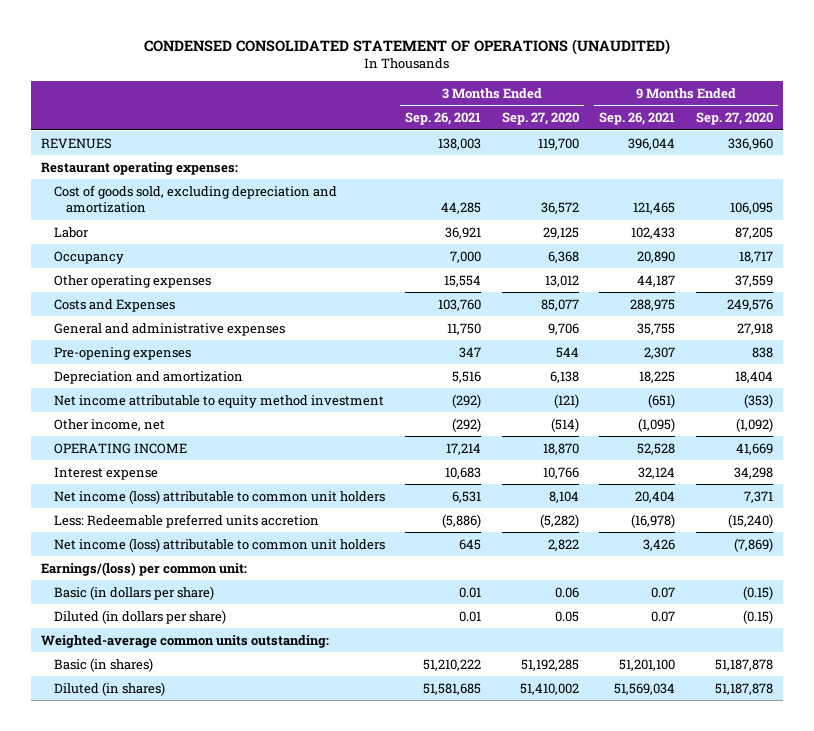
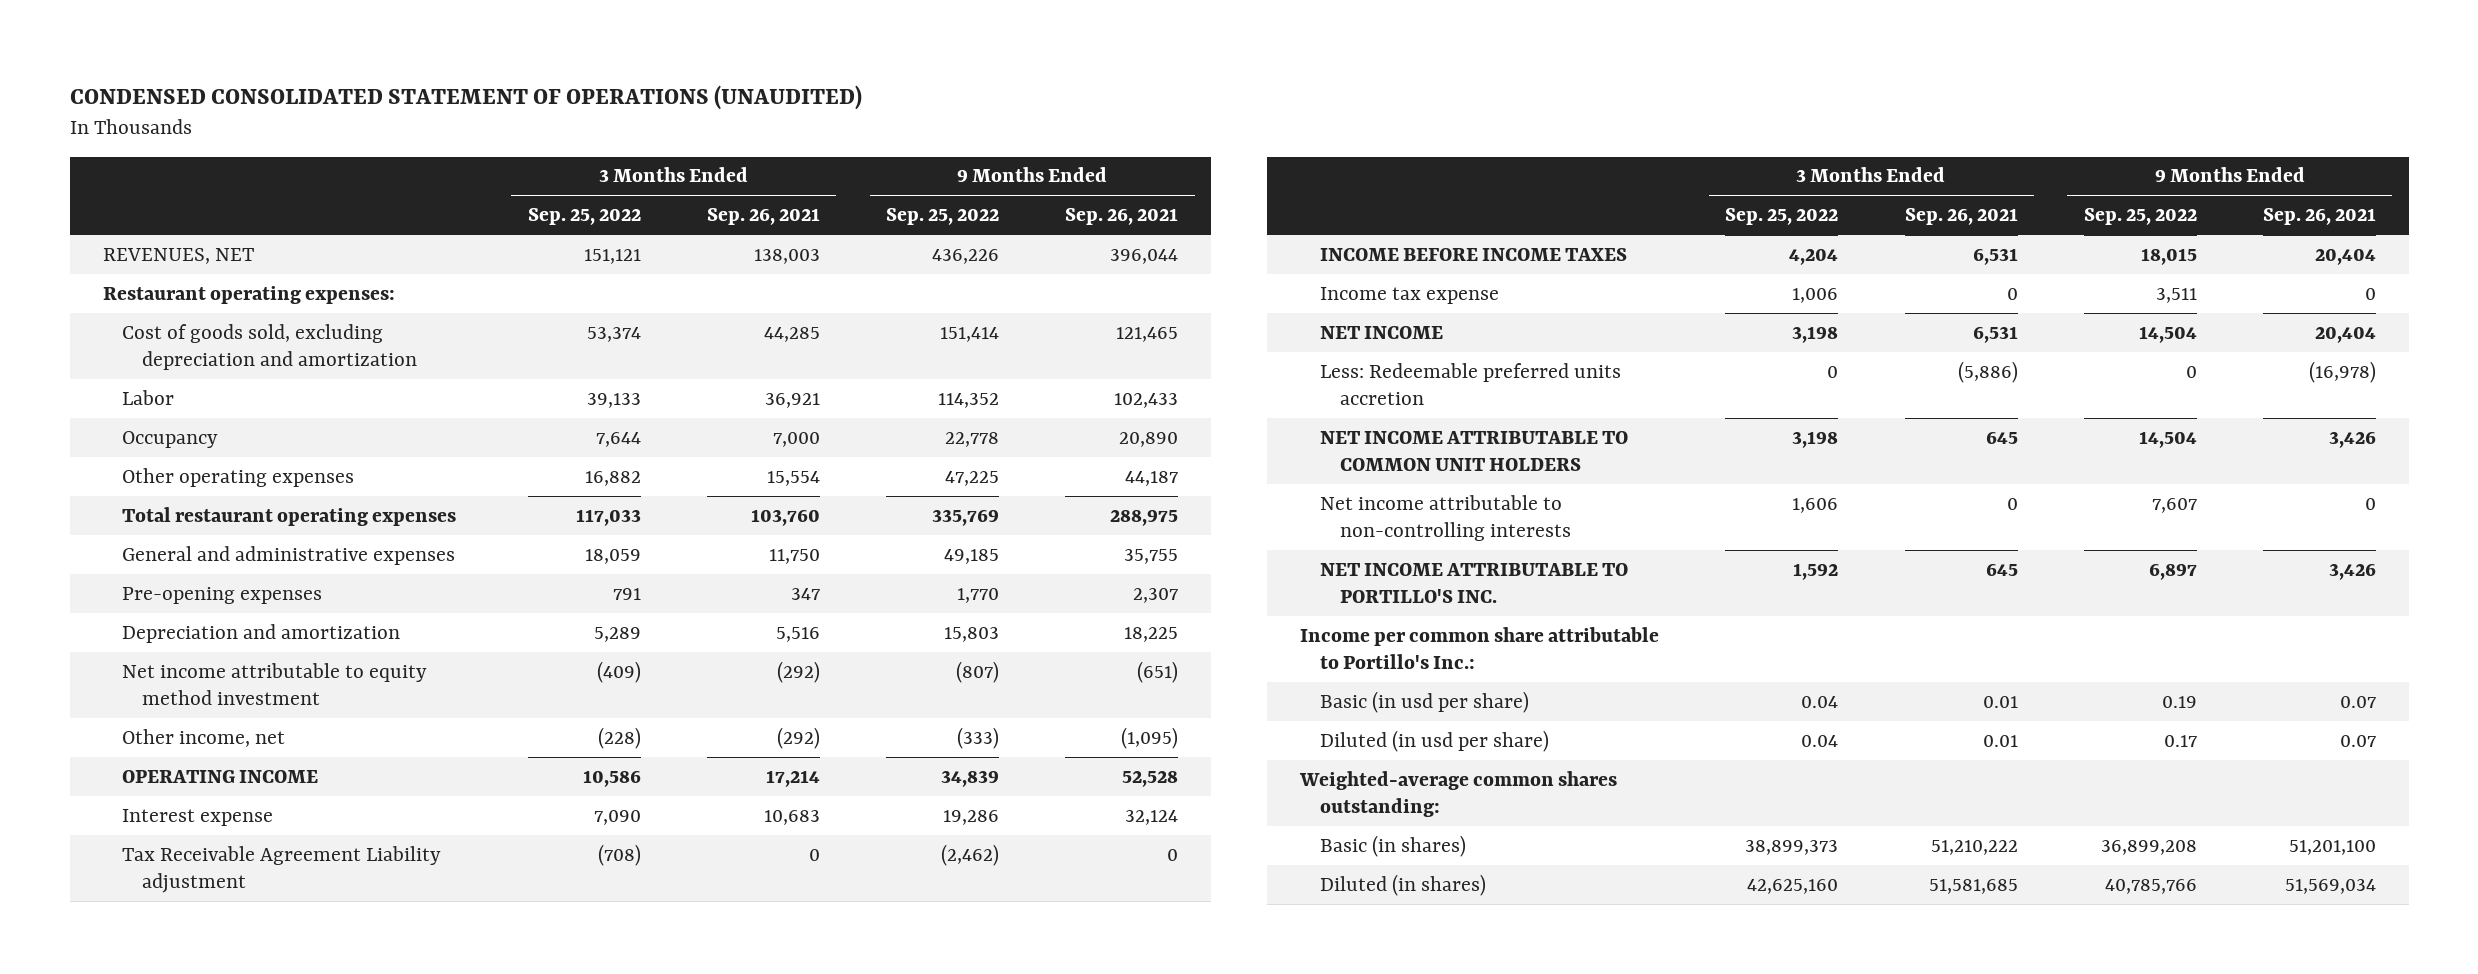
- | 3 Months Ended Sep. 26, 2021 | 3 Months Ended Sep. 27, 2020 | 9 Months Ended Sep. 26, 2021 | 9 Months Ended Sep. 27, 2020
+ | 3 Months Ended Sep. 25, 2022 | 3 Months Ended Sep. 26, 2021 | 9 Months Ended Sep. 25, 2022 | 9 Months Ended Sep. 26, 2021
- REVENUES | 138,003 | 119,700 | 396,044 | 336,960
+ REVENUES, NET | 151,121 | 138,003 | 436,226 | 396,044
- Costs and Expenses | 103,760 | 85,077 | 288,975 | 249,576
+ Total restaurant operating expenses | 117,033 | 103,760 | 335,769 | 288,975
- Net income (loss) attributable to common unit holders | 6,531 | 8,104 | 20,404 | 7,371
+ Tax Receivable Agreement Liability adjustment | (708) | 0 | (2,462) | 0
+ INCOME BEFORE INCOME TAXES | 4,204 | 6,531 | 18,015 | 20,404
+ Income tax expense | 1,006 | 0 | 3,511 | 0
+ NET INCOME | 3,198 | 6,531 | 14,504 | 20,404
- Net income (loss) attributable to common unit holders | 645 | 2,822 | 3,426 | (7,869)
- Earnings/(loss) per common unit:
- Basic (in dollars per share) | 0.01 | 0.06 | 0.07 | (0.15)
- Diluted (in dollars per share) | 0.01 | 0.05 | 0.07 | (0.15)
- Weighted-average common units outstanding:
+ NET INCOME ATTRIBUTABLE TO COMMON UNIT HOLDERS | 3,198 | 645 | 14,504 | 3,426
+ Net income attributable to non-controlling interests | 1,606 | 0 | 7,607 | 0
+ NET INCOME ATTRIBUTABLE TO PORTILLO'S INC. | 1,592 | 645 | 6,897 | 3,426
+ Income per common share attributable to Portillo's Inc.:
+ Basic (in usd per share) | 0.04 | 0.01 | 0.19 | 0.07
+ Diluted (in usd per share) | 0.04 | 0.01 | 0.17 | 0.07
+ Weighted-average common shares outstanding:

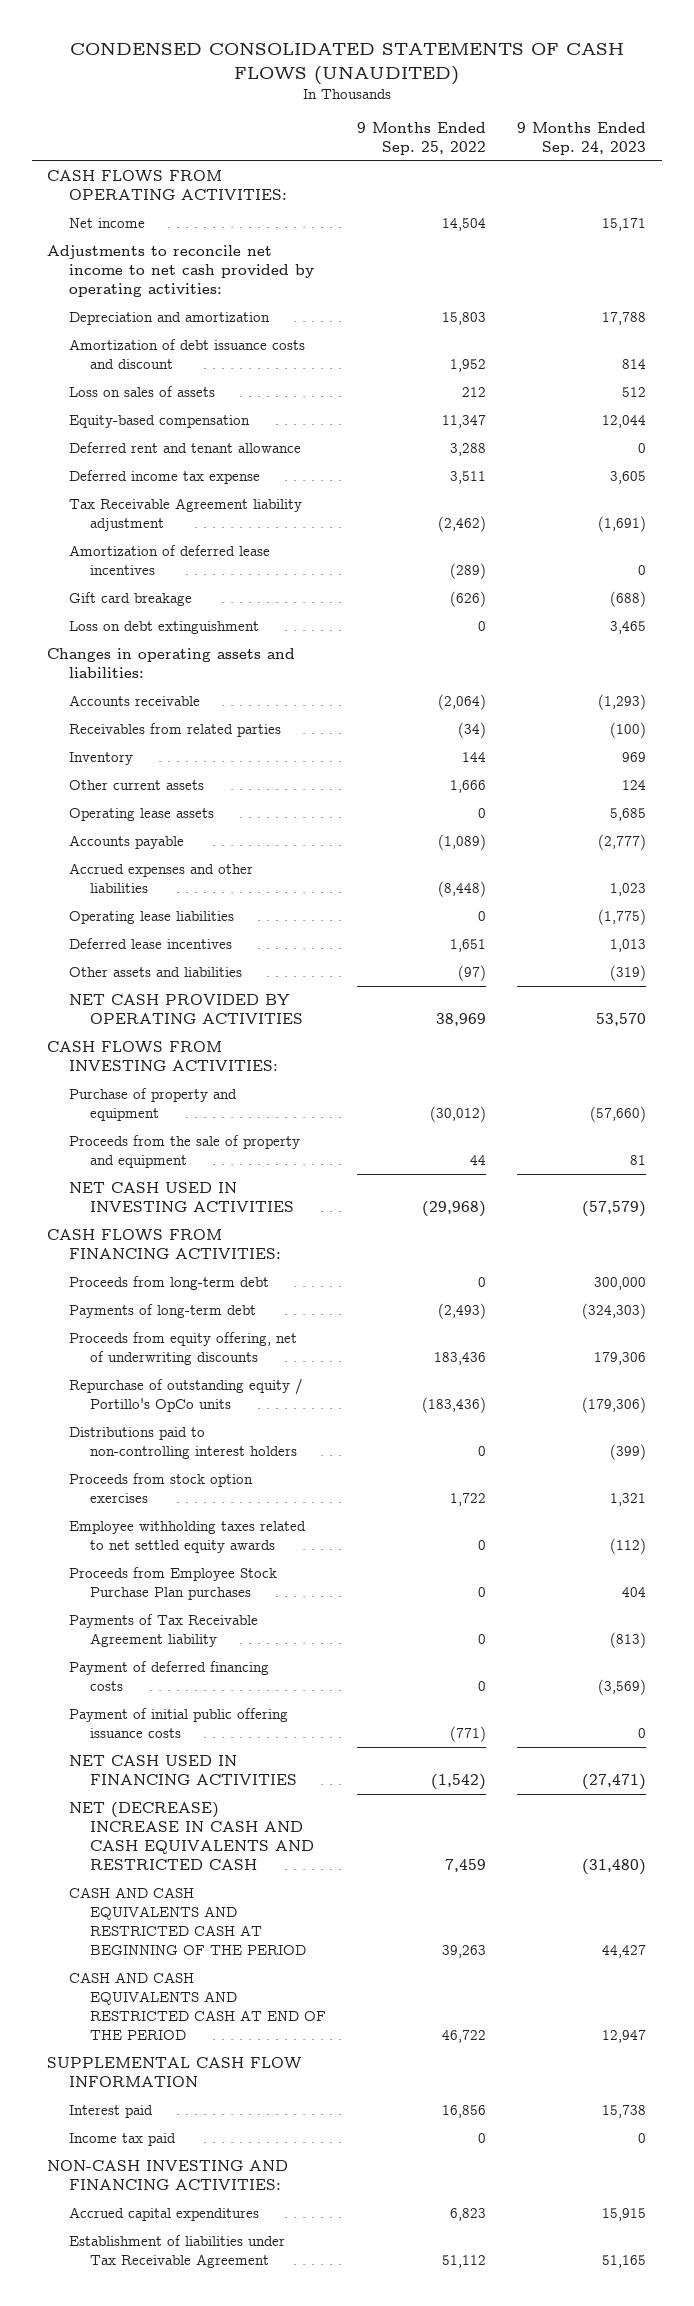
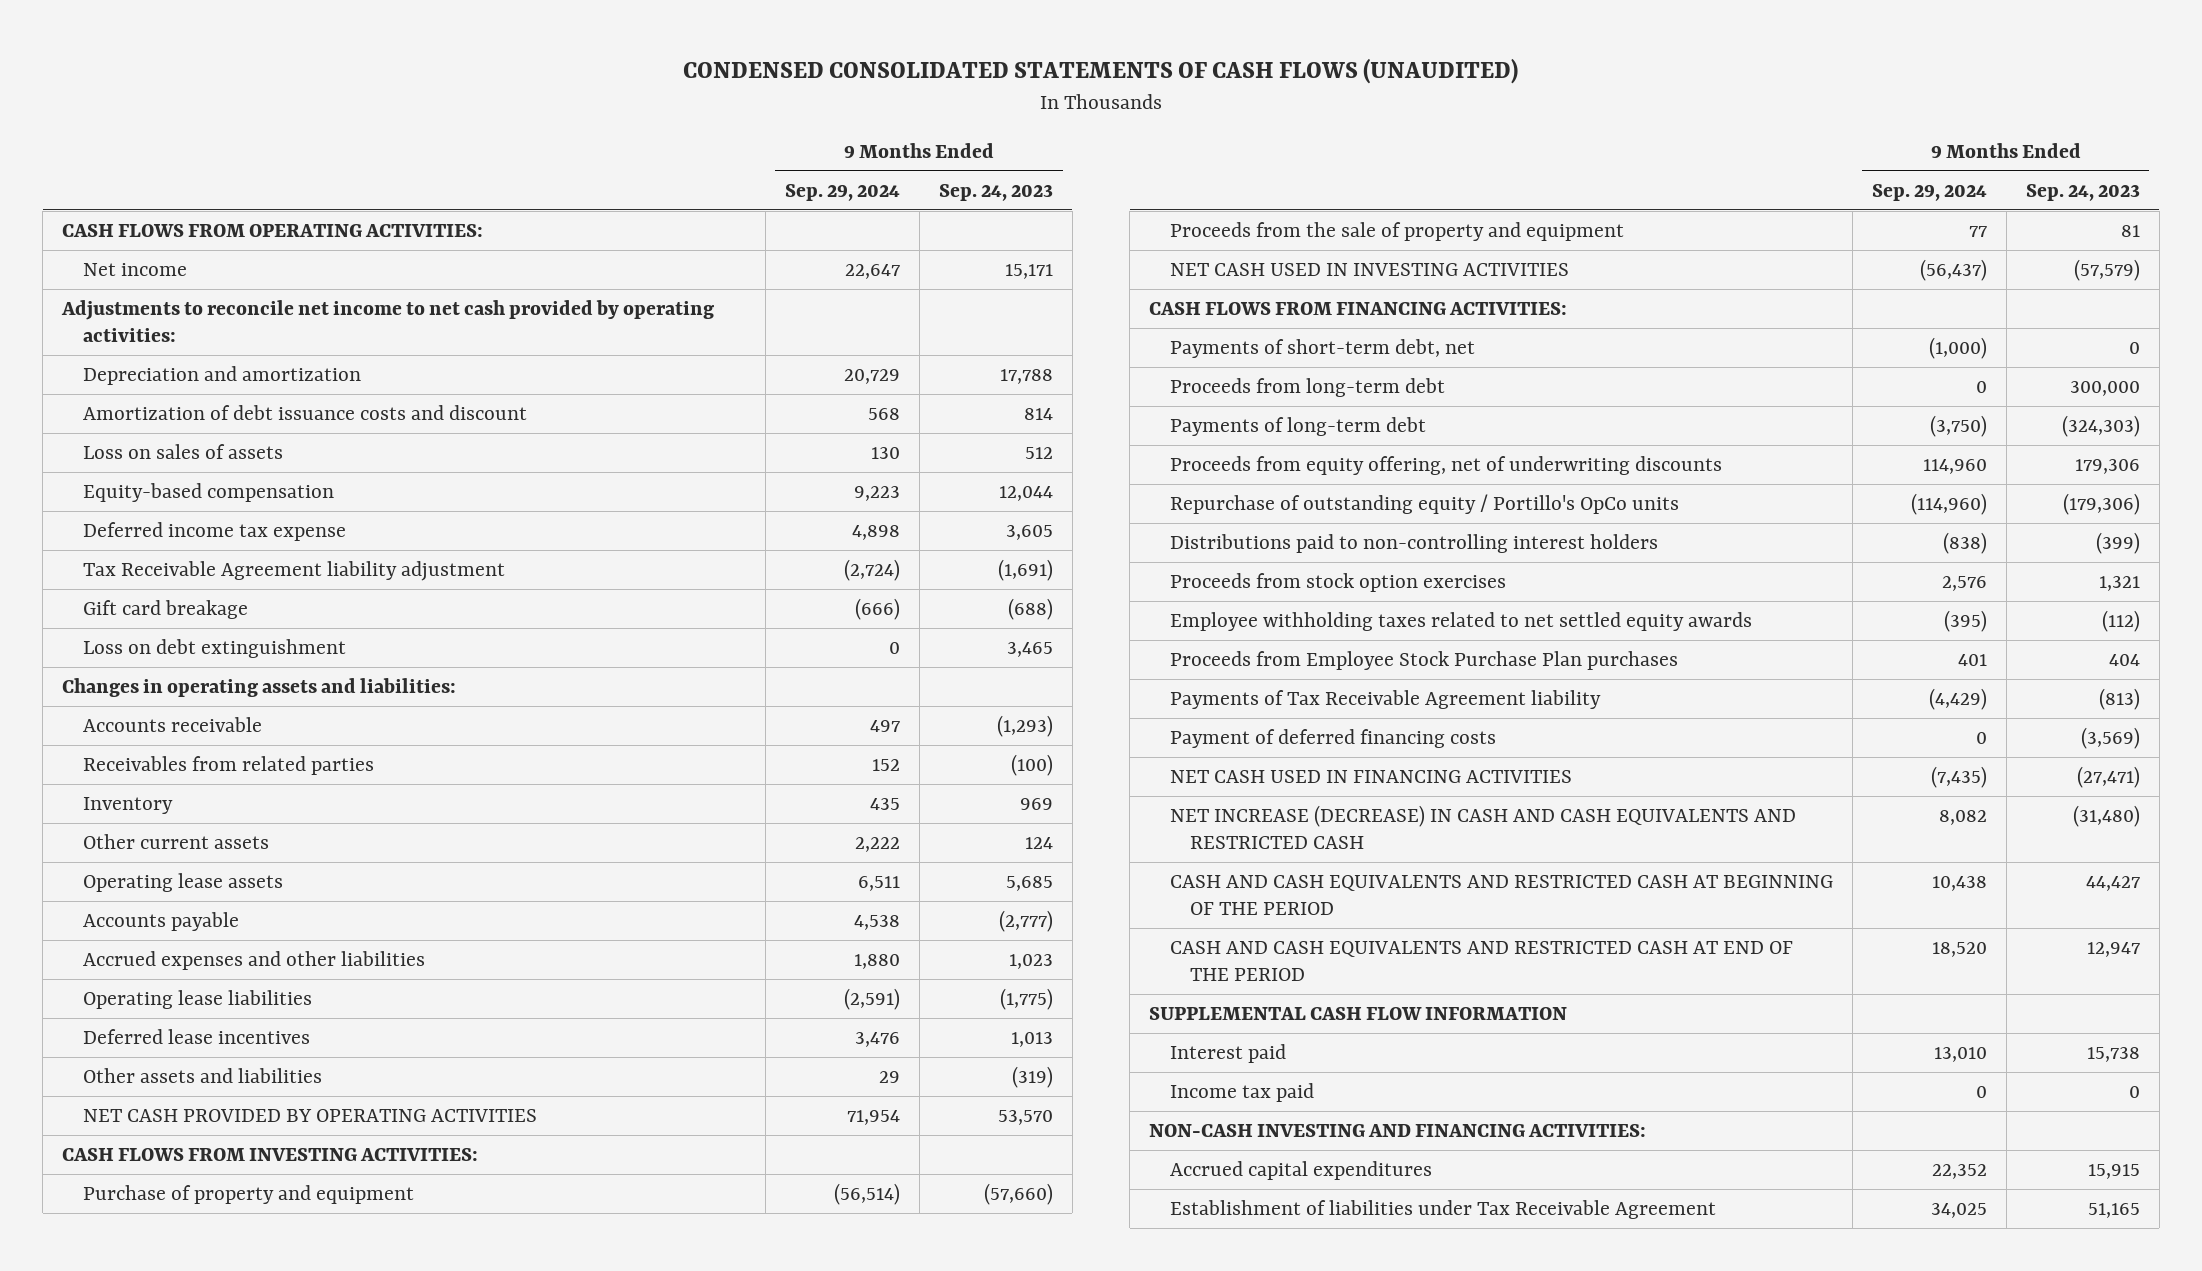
- | 9 Months Ended Sep. 25, 2022 | 9 Months Ended Sep. 24, 2023
+ | 9 Months Ended Sep. 29, 2024 | 9 Months Ended Sep. 24, 2023
- Deferred rent and tenant allowance | 3,288 | 0
- Amortization of deferred lease incentives | (289) | 0
+ Payments of short-term debt, net | (1,000) | 0
- Payment of initial public offering issuance costs | (771) | 0
- NET (DECREASE) INCREASE IN CASH AND CASH EQUIVALENTS AND RESTRICTED CASH | 7,459 | (31,480)
+ NET INCREASE (DECREASE) IN CASH AND CASH EQUIVALENTS AND RESTRICTED CASH | 8,082 | (31,480)

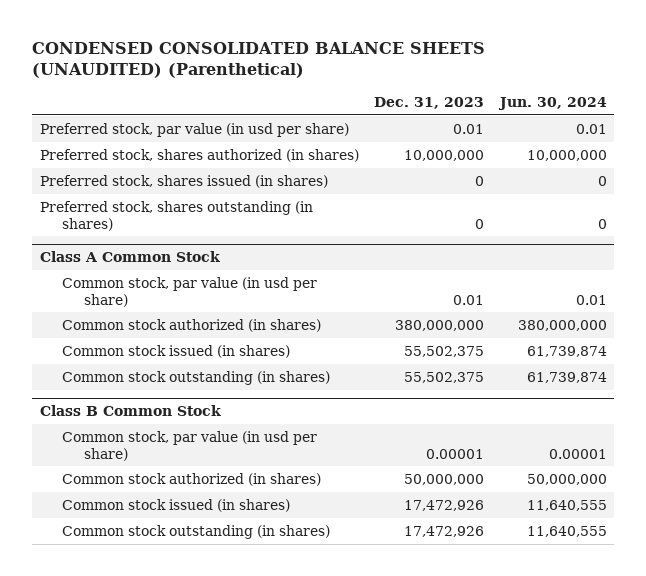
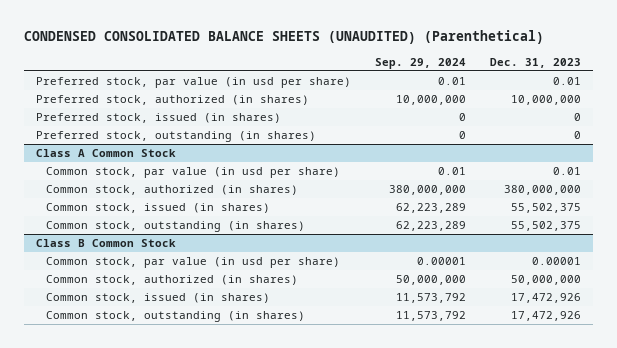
- | Dec. 31, 2023 | Jun. 30, 2024
+ | Sep. 29, 2024 | Dec. 31, 2023
- Preferred stock, shares authorized (in shares) | 10,000,000 | 10,000,000
- Preferred stock, shares issued (in shares) | 0 | 0
- Preferred stock, shares outstanding (in shares) | 0 | 0
+ Preferred stock, authorized (in shares) | 10,000,000 | 10,000,000
+ Preferred stock, issued (in shares) | 0 | 0
+ Preferred stock, outstanding (in shares) | 0 | 0
@ Class A Common Stock
- Common stock authorized (in shares) | 380,000,000 | 380,000,000
- Common stock issued (in shares) | 55,502,375 | 61,739,874
- Common stock outstanding (in shares) | 55,502,375 | 61,739,874
+ Common stock, authorized (in shares) | 380,000,000 | 380,000,000
+ Common stock, issued (in shares) | 62,223,289 | 55,502,375
+ Common stock, outstanding (in shares) | 62,223,289 | 55,502,375
@ Class B Common Stock
- Common stock authorized (in shares) | 50,000,000 | 50,000,000
- Common stock issued (in shares) | 17,472,926 | 11,640,555
- Common stock outstanding (in shares) | 17,472,926 | 11,640,555
+ Common stock, authorized (in shares) | 50,000,000 | 50,000,000
+ Common stock, issued (in shares) | 11,573,792 | 17,472,926
+ Common stock, outstanding (in shares) | 11,573,792 | 17,472,926

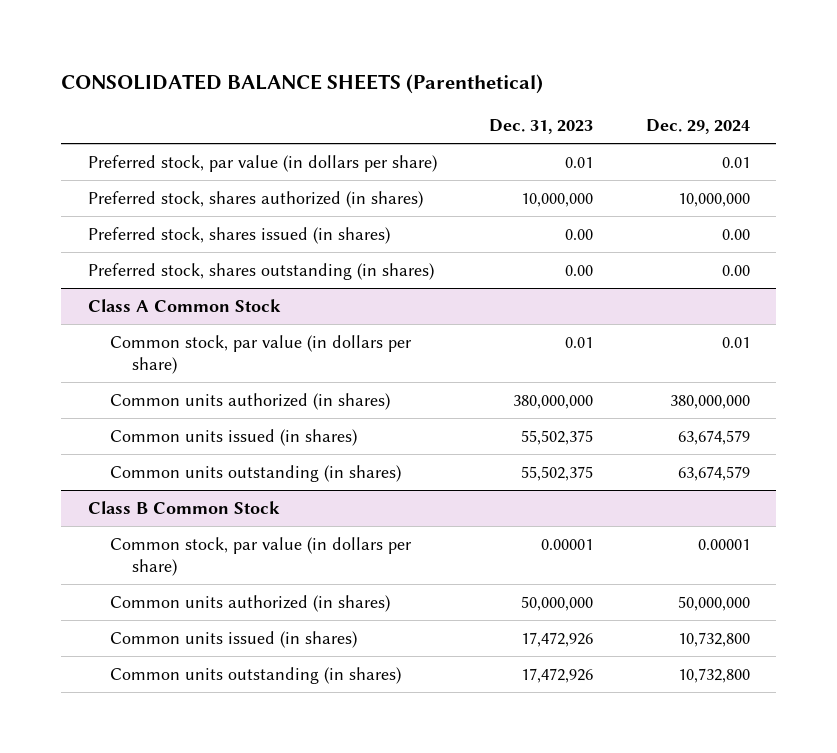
- CONDENSED CONSOLIDATED BALANCE SHEETS (UNAUDITED) (Parenthetical)
+ CONSOLIDATED BALANCE SHEETS (Parenthetical)
- | Sep. 29, 2024 | Dec. 31, 2023
+ | Dec. 31, 2023 | Dec. 29, 2024
- Preferred stock, par value (in usd per share) | 0.01 | 0.01
- Preferred stock, authorized (in shares) | 10,000,000 | 10,000,000
- Preferred stock, issued (in shares) | 0 | 0
- Preferred stock, outstanding (in shares) | 0 | 0
+ Preferred stock, par value (in dollars per share) | 0.01 | 0.01
+ Preferred stock, shares authorized (in shares) | 10,000,000 | 10,000,000
+ Preferred stock, shares issued (in shares) | 0.00 | 0.00
+ Preferred stock, shares outstanding (in shares) | 0.00 | 0.00
@ Class A Common Stock
- Common stock, par value (in usd per share) | 0.01 | 0.01
- Common stock, authorized (in shares) | 380,000,000 | 380,000,000
- Common stock, issued (in shares) | 62,223,289 | 55,502,375
- Common stock, outstanding (in shares) | 62,223,289 | 55,502,375
+ Common stock, par value (in dollars per share) | 0.01 | 0.01
+ Common units authorized (in shares) | 380,000,000 | 380,000,000
+ Common units issued (in shares) | 55,502,375 | 63,674,579
+ Common units outstanding (in shares) | 55,502,375 | 63,674,579
@ Class B Common Stock
- Common stock, par value (in usd per share) | 0.00001 | 0.00001
- Common stock, authorized (in shares) | 50,000,000 | 50,000,000
- Common stock, issued (in shares) | 11,573,792 | 17,472,926
- Common stock, outstanding (in shares) | 11,573,792 | 17,472,926
+ Common stock, par value (in dollars per share) | 0.00001 | 0.00001
+ Common units authorized (in shares) | 50,000,000 | 50,000,000
+ Common units issued (in shares) | 17,472,926 | 10,732,800
+ Common units outstanding (in shares) | 17,472,926 | 10,732,800

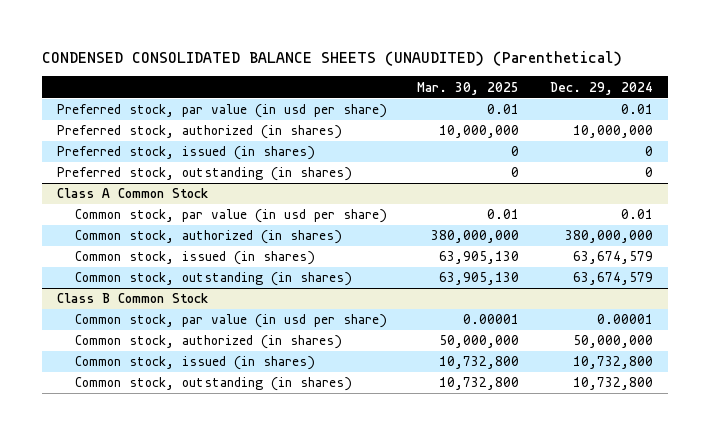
- CONSOLIDATED BALANCE SHEETS (Parenthetical)
+ CONDENSED CONSOLIDATED BALANCE SHEETS (UNAUDITED) (Parenthetical)
- | Dec. 31, 2023 | Dec. 29, 2024
+ | Mar. 30, 2025 | Dec. 29, 2024
- Preferred stock, par value (in dollars per share) | 0.01 | 0.01
- Preferred stock, shares authorized (in shares) | 10,000,000 | 10,000,000
- Preferred stock, shares issued (in shares) | 0.00 | 0.00
- Preferred stock, shares outstanding (in shares) | 0.00 | 0.00
+ Preferred stock, par value (in usd per share) | 0.01 | 0.01
+ Preferred stock, authorized (in shares) | 10,000,000 | 10,000,000
+ Preferred stock, issued (in shares) | 0 | 0
+ Preferred stock, outstanding (in shares) | 0 | 0
@ Class A Common Stock
- Common stock, par value (in dollars per share) | 0.01 | 0.01
- Common units authorized (in shares) | 380,000,000 | 380,000,000
- Common units issued (in shares) | 55,502,375 | 63,674,579
- Common units outstanding (in shares) | 55,502,375 | 63,674,579
+ Common stock, par value (in usd per share) | 0.01 | 0.01
+ Common stock, authorized (in shares) | 380,000,000 | 380,000,000
+ Common stock, issued (in shares) | 63,905,130 | 63,674,579
+ Common stock, outstanding (in shares) | 63,905,130 | 63,674,579
@ Class B Common Stock
- Common stock, par value (in dollars per share) | 0.00001 | 0.00001
- Common units authorized (in shares) | 50,000,000 | 50,000,000
- Common units issued (in shares) | 17,472,926 | 10,732,800
- Common units outstanding (in shares) | 17,472,926 | 10,732,800
+ Common stock, par value (in usd per share) | 0.00001 | 0.00001
+ Common stock, authorized (in shares) | 50,000,000 | 50,000,000
+ Common stock, issued (in shares) | 10,732,800 | 10,732,800
+ Common stock, outstanding (in shares) | 10,732,800 | 10,732,800

